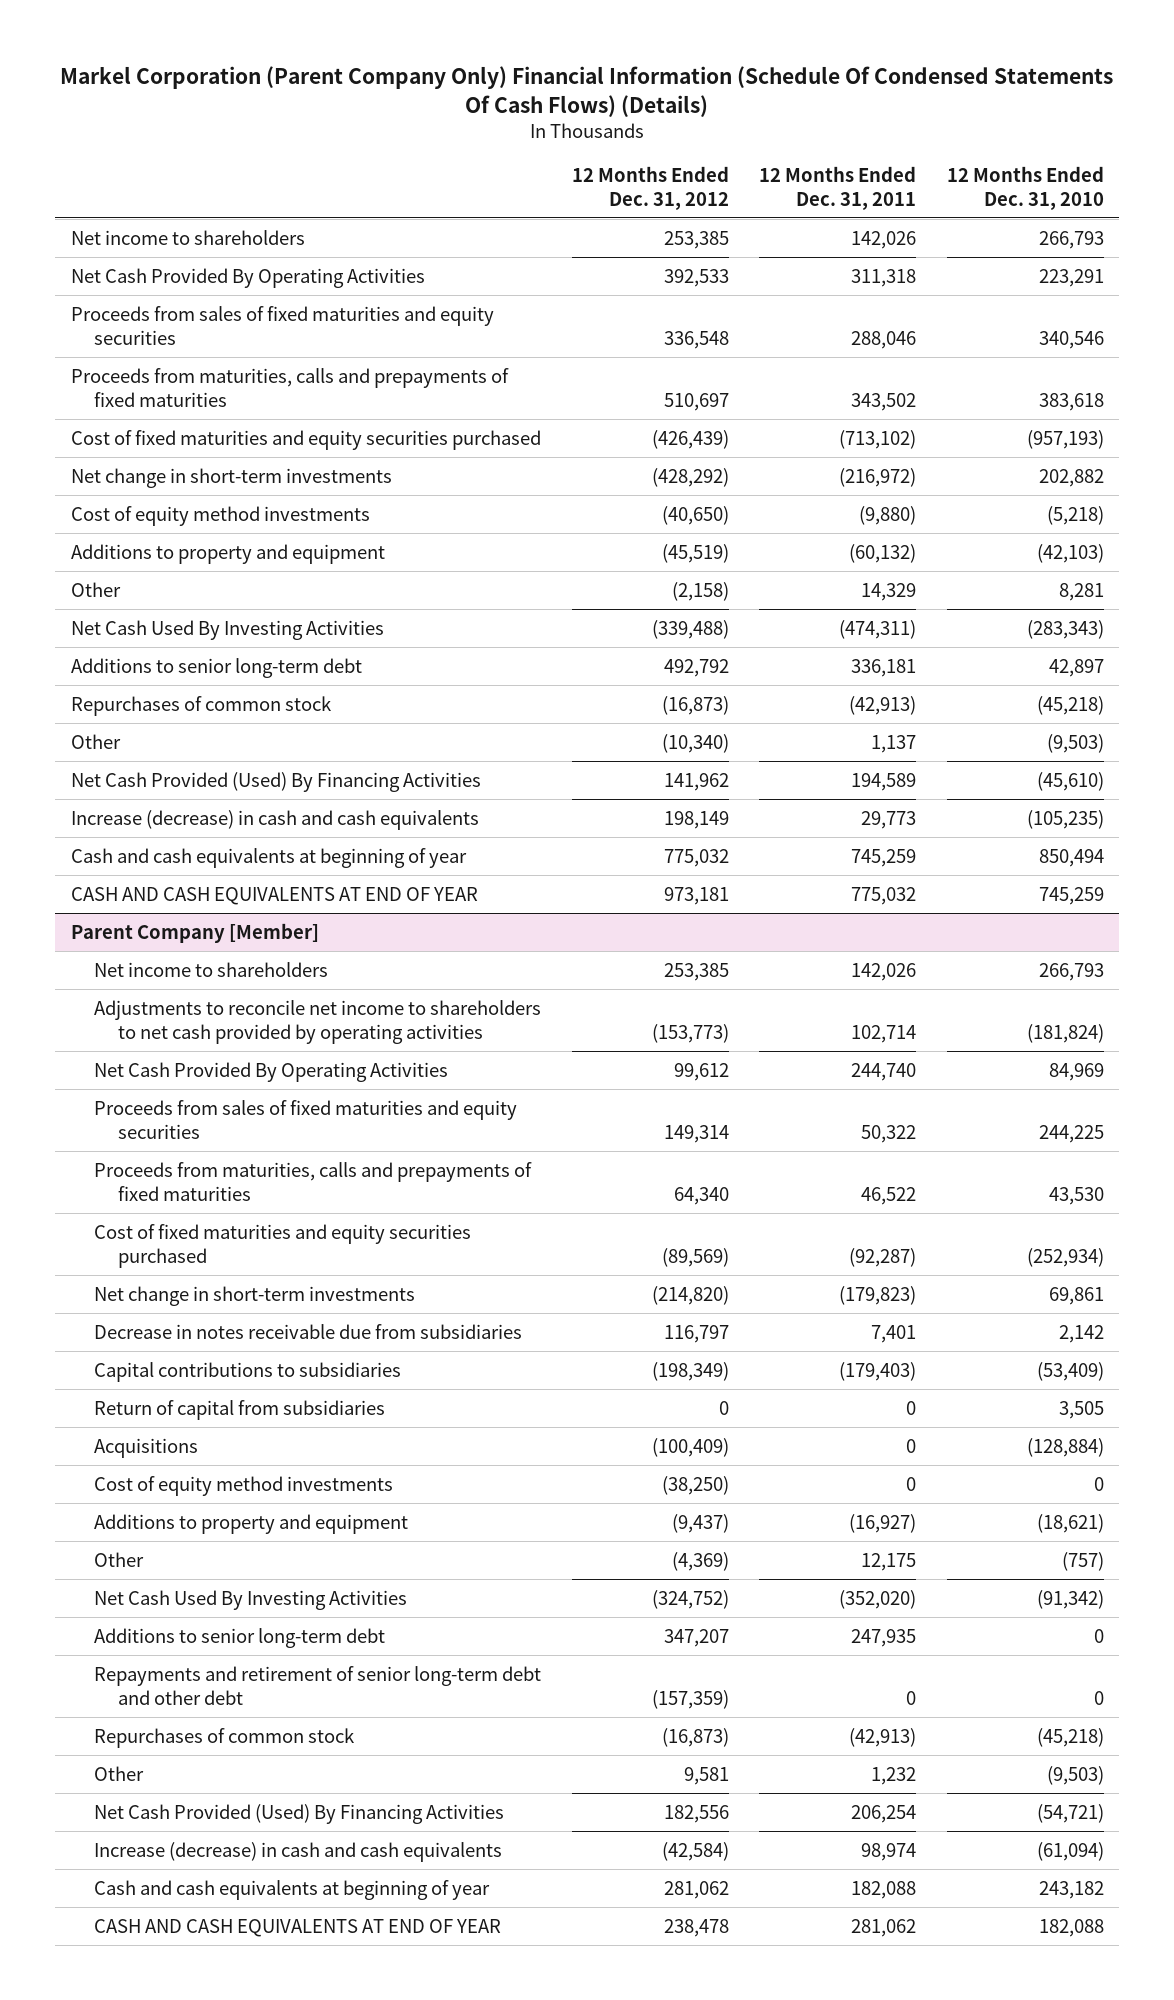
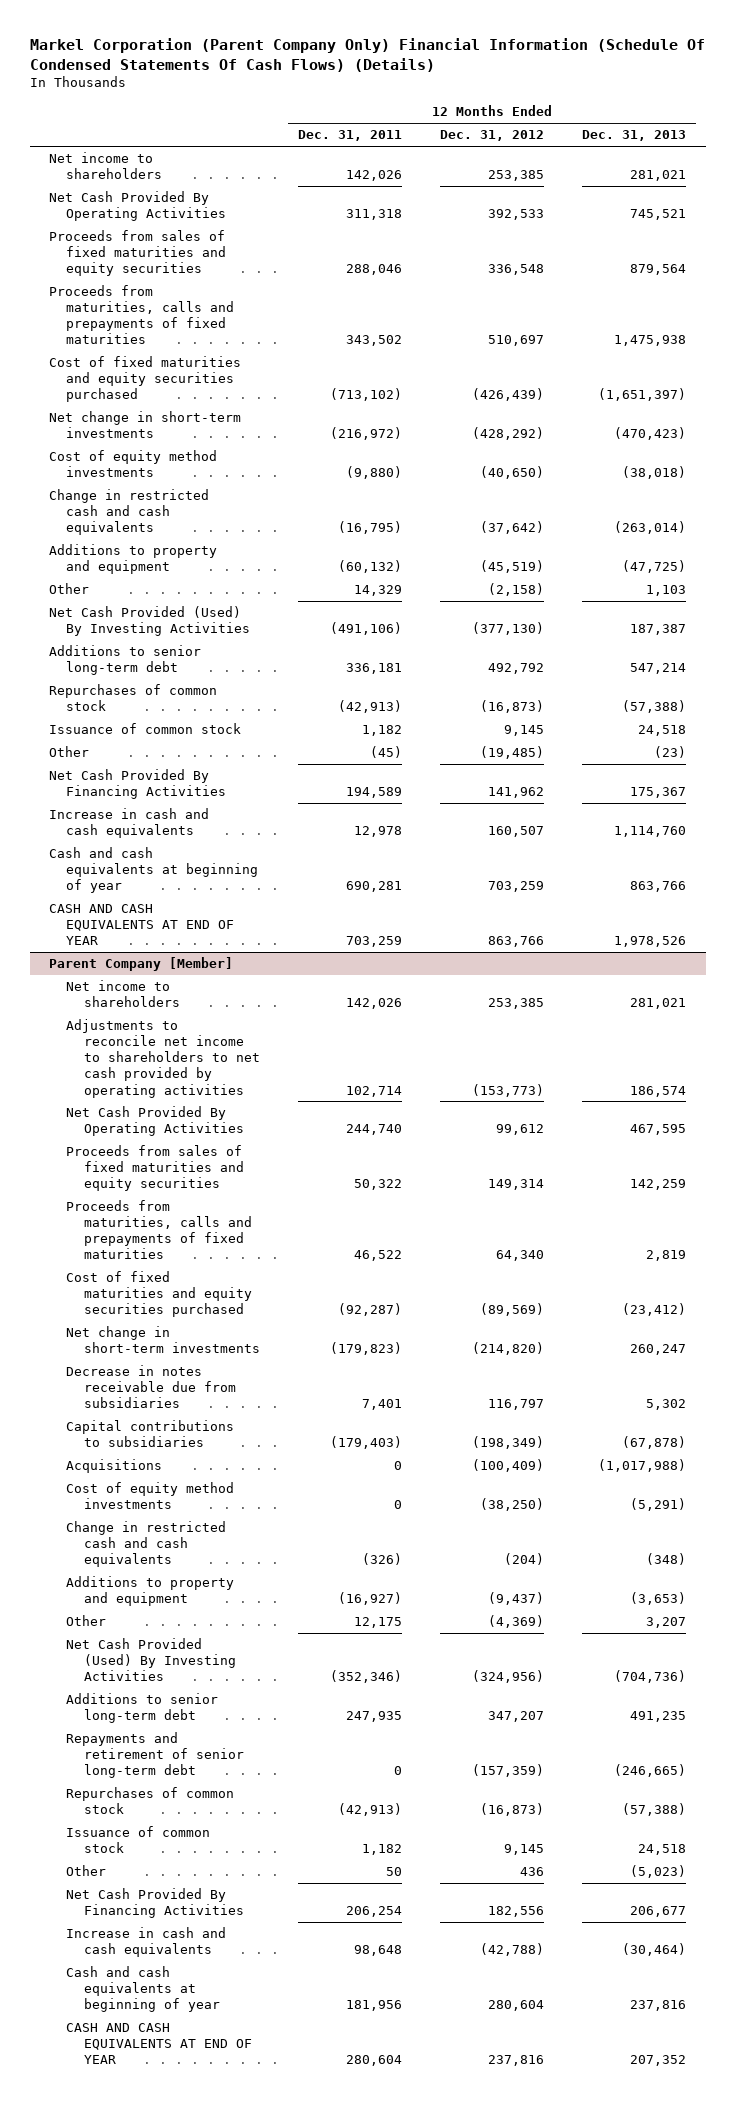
- | 12 Months Ended Dec. 31, 2012 | 12 Months Ended Dec. 31, 2011 | 12 Months Ended Dec. 31, 2010
+ | 12 Months Ended Dec. 31, 2011 | 12 Months Ended Dec. 31, 2012 | 12 Months Ended Dec. 31, 2013
+ Change in restricted cash and cash equivalents | (16,795) | (37,642) | (263,014)
- Net Cash Used By Investing Activities | (339,488) | (474,311) | (283,343)
+ Net Cash Provided (Used) By Investing Activities | (491,106) | (377,130) | 187,387
- Other | (10,340) | 1,137 | (9,503)
- Net Cash Provided (Used) By Financing Activities | 141,962 | 194,589 | (45,610)
- Increase (decrease) in cash and cash equivalents | 198,149 | 29,773 | (105,235)
- Cash and cash equivalents at beginning of year | 775,032 | 745,259 | 850,494
- CASH AND CASH EQUIVALENTS AT END OF YEAR | 973,181 | 775,032 | 745,259
+ Issuance of common stock | 1,182 | 9,145 | 24,518
+ Other | (45) | (19,485) | (23)
+ Net Cash Provided By Financing Activities | 194,589 | 141,962 | 175,367
+ Increase in cash and cash equivalents | 12,978 | 160,507 | 1,114,760
+ Cash and cash equivalents at beginning of year | 690,281 | 703,259 | 863,766
+ CASH AND CASH EQUIVALENTS AT END OF YEAR | 703,259 | 863,766 | 1,978,526
@ Parent Company [Member]
- Return of capital from subsidiaries | 0 | 0 | 3,505
+ Change in restricted cash and cash equivalents | (326) | (204) | (348)
- Net Cash Used By Investing Activities | (324,752) | (352,020) | (91,342)
+ Net Cash Provided (Used) By Investing Activities | (352,346) | (324,956) | (704,736)
- Repayments and retirement of senior long-term debt and other debt | (157,359) | 0 | 0
+ Repayments and retirement of senior long-term debt | 0 | (157,359) | (246,665)
- Other | 9,581 | 1,232 | (9,503)
- Net Cash Provided (Used) By Financing Activities | 182,556 | 206,254 | (54,721)
- Increase (decrease) in cash and cash equivalents | (42,584) | 98,974 | (61,094)
- Cash and cash equivalents at beginning of year | 281,062 | 182,088 | 243,182
- CASH AND CASH EQUIVALENTS AT END OF YEAR | 238,478 | 281,062 | 182,088
+ Issuance of common stock | 1,182 | 9,145 | 24,518
+ Other | 50 | 436 | (5,023)
+ Net Cash Provided By Financing Activities | 206,254 | 182,556 | 206,677
+ Increase in cash and cash equivalents | 98,648 | (42,788) | (30,464)
+ Cash and cash equivalents at beginning of year | 181,956 | 280,604 | 237,816
+ CASH AND CASH EQUIVALENTS AT END OF YEAR | 280,604 | 237,816 | 207,352

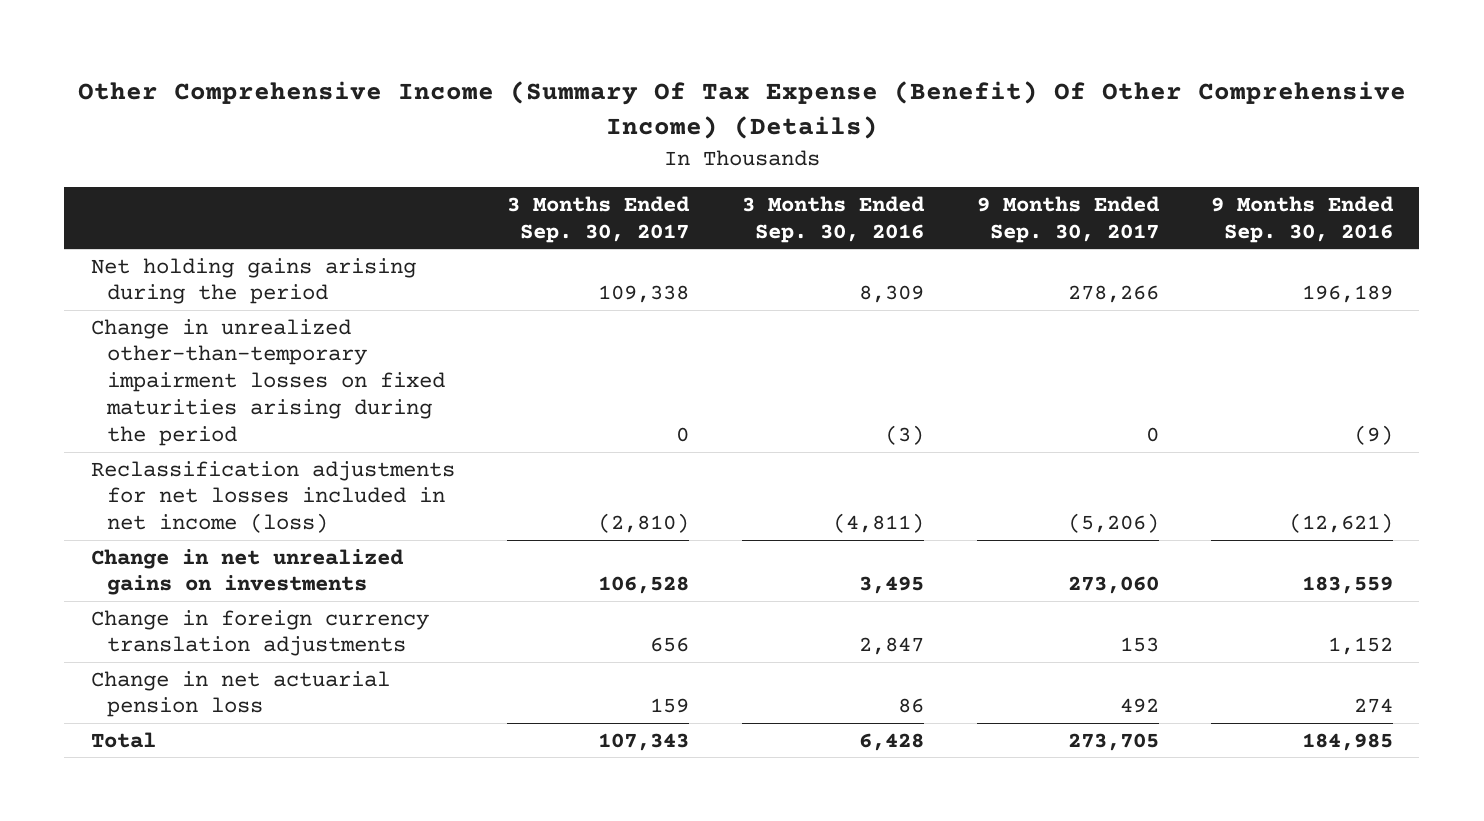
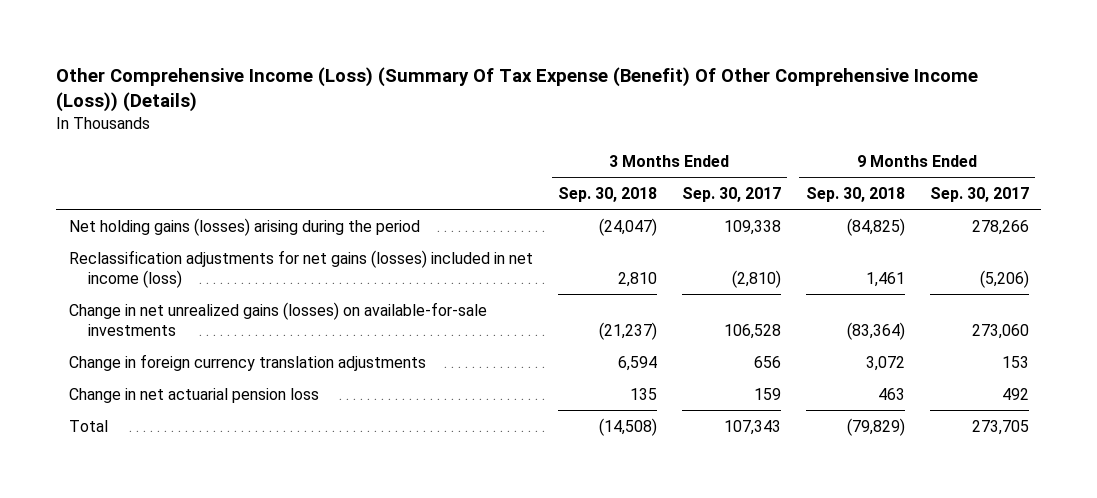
- Other Comprehensive Income (Summary Of Tax Expense (Benefit) Of Other Comprehensive Income) (Details)
+ Other Comprehensive Income (Loss) (Summary Of Tax Expense (Benefit) Of Other Comprehensive Income (Loss)) (Details)
- | 3 Months Ended Sep. 30, 2017 | 3 Months Ended Sep. 30, 2016 | 9 Months Ended Sep. 30, 2017 | 9 Months Ended Sep. 30, 2016
+ | 3 Months Ended Sep. 30, 2018 | 3 Months Ended Sep. 30, 2017 | 9 Months Ended Sep. 30, 2018 | 9 Months Ended Sep. 30, 2017
- Net holding gains arising during the period | 109,338 | 8,309 | 278,266 | 196,189
- Change in unrealized other-than-temporary impairment losses on fixed maturities arising during the period | 0 | (3) | 0 | (9)
- Reclassification adjustments for net losses included in net income (loss) | (2,810) | (4,811) | (5,206) | (12,621)
- Change in net unrealized gains on investments | 106,528 | 3,495 | 273,060 | 183,559
+ Net holding gains (losses) arising during the period | (24,047) | 109,338 | (84,825) | 278,266
+ Reclassification adjustments for net gains (losses) included in net income (loss) | 2,810 | (2,810) | 1,461 | (5,206)
+ Change in net unrealized gains (losses) on available-for-sale investments | (21,237) | 106,528 | (83,364) | 273,060

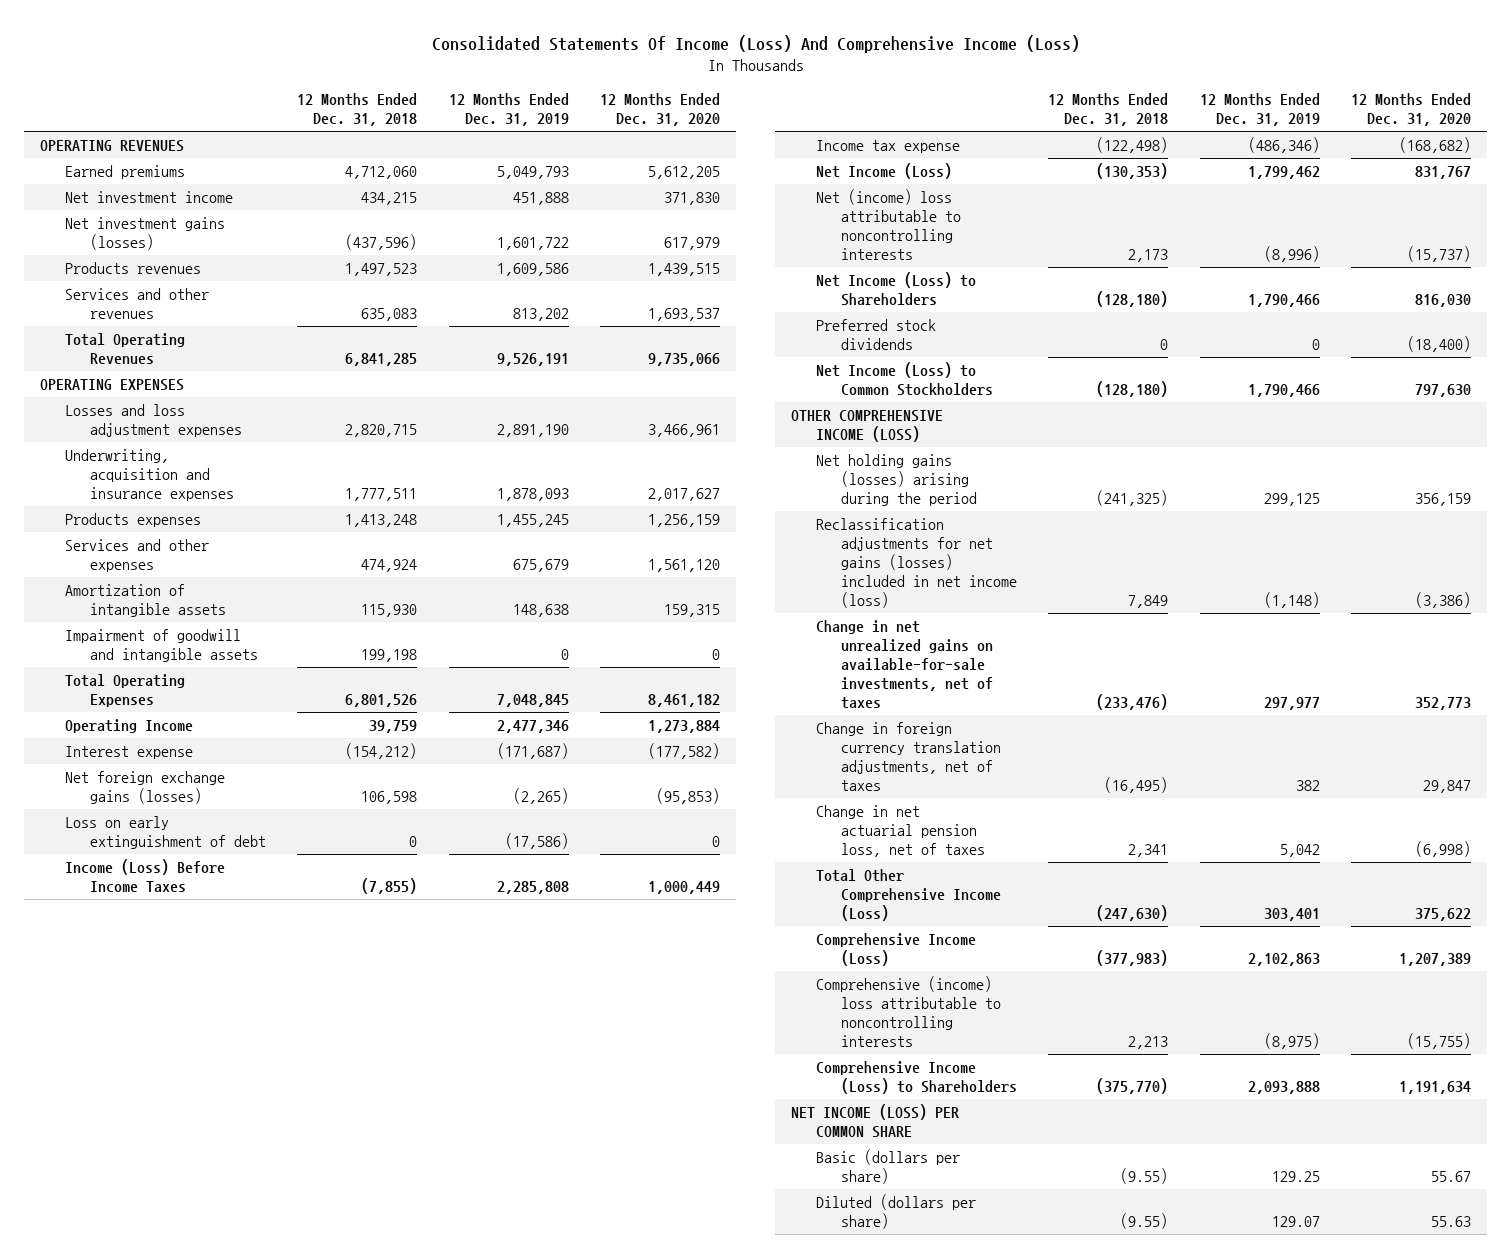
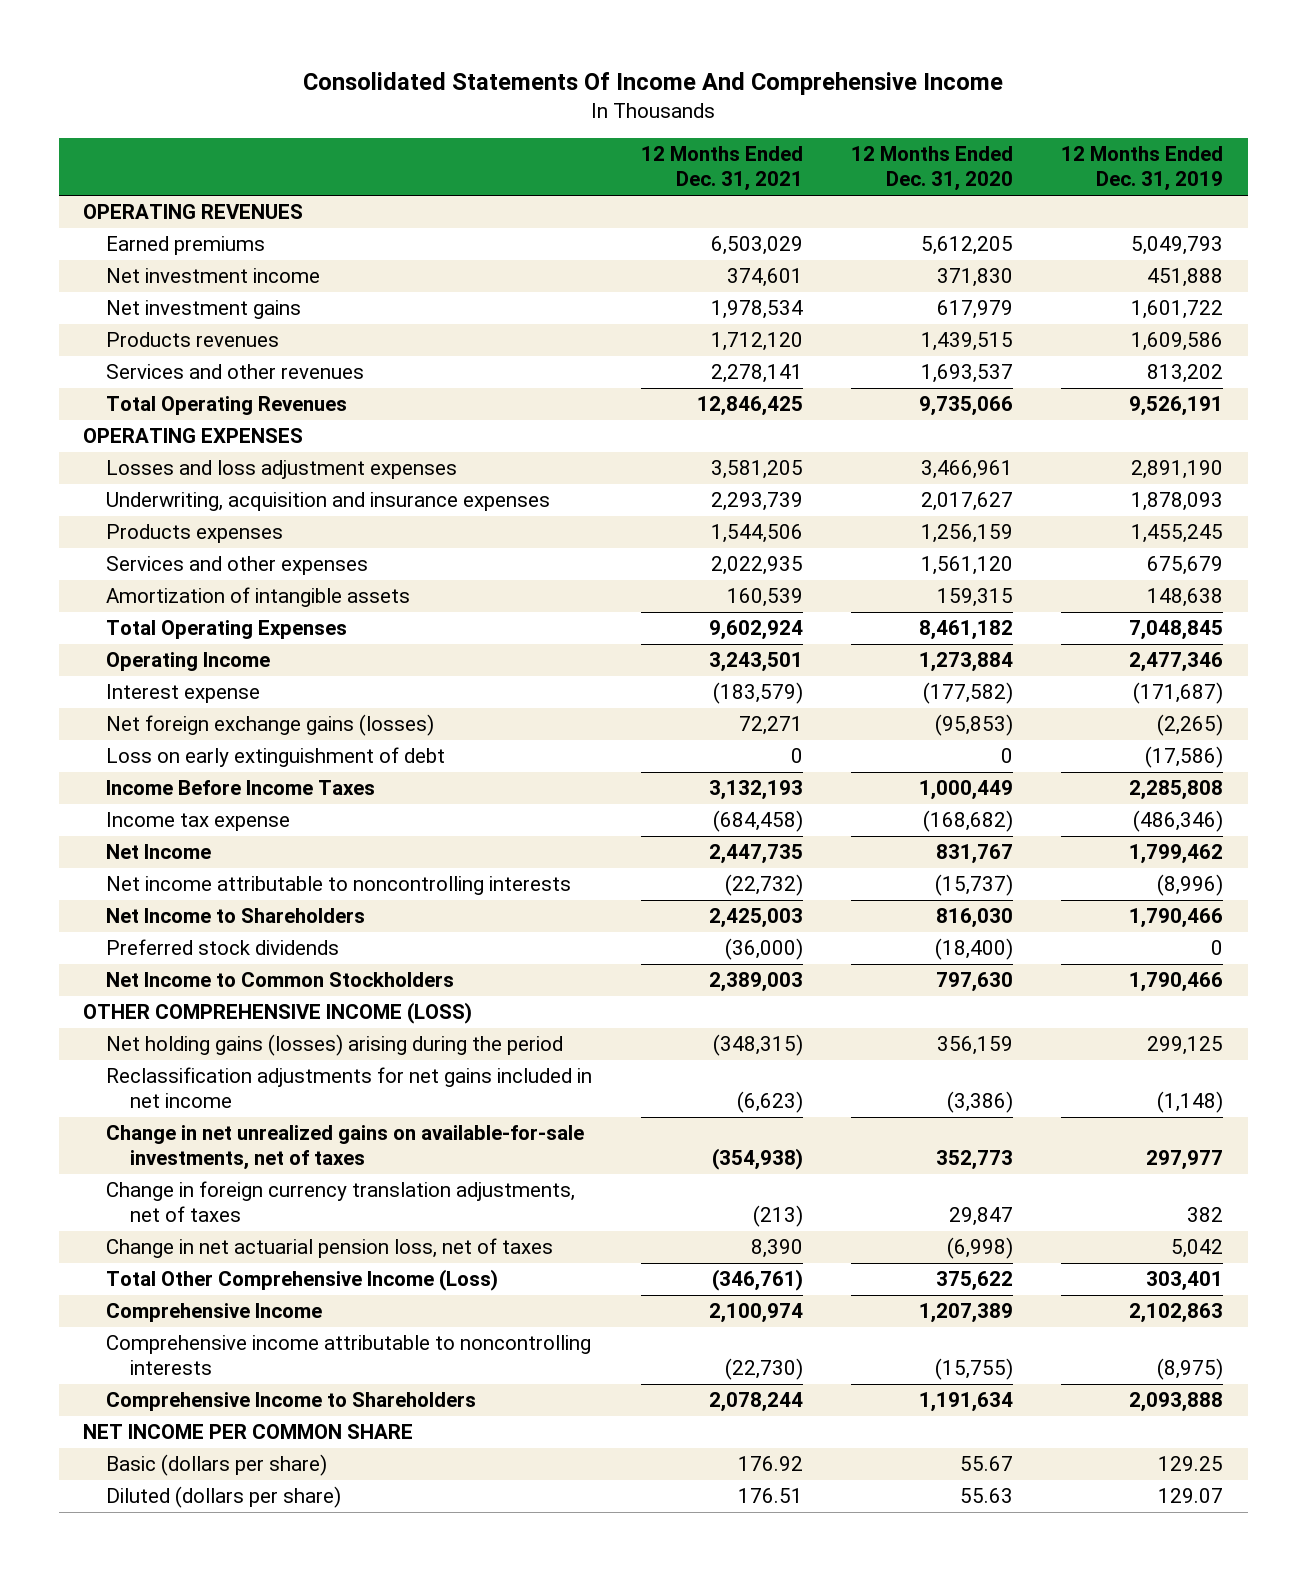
- Consolidated Statements Of Income (Loss) And Comprehensive Income (Loss)
+ Consolidated Statements Of Income And Comprehensive Income
- | 12 Months Ended Dec. 31, 2018 | 12 Months Ended Dec. 31, 2019 | 12 Months Ended Dec. 31, 2020
+ | 12 Months Ended Dec. 31, 2021 | 12 Months Ended Dec. 31, 2020 | 12 Months Ended Dec. 31, 2019
- Net investment gains (losses) | (437,596) | 1,601,722 | 617,979
+ Net investment gains | 1,978,534 | 617,979 | 1,601,722
- Impairment of goodwill and intangible assets | 199,198 | 0 | 0
- Income (Loss) Before Income Taxes | (7,855) | 2,285,808 | 1,000,449
+ Income Before Income Taxes | 3,132,193 | 1,000,449 | 2,285,808
- Net Income (Loss) | (130,353) | 1,799,462 | 831,767
- Net (income) loss attributable to noncontrolling interests | 2,173 | (8,996) | (15,737)
- Net Income (Loss) to Shareholders | (128,180) | 1,790,466 | 816,030
+ Net Income | 2,447,735 | 831,767 | 1,799,462
+ Net income attributable to noncontrolling interests | (22,732) | (15,737) | (8,996)
+ Net Income to Shareholders | 2,425,003 | 816,030 | 1,790,466
- Net Income (Loss) to Common Stockholders | (128,180) | 1,790,466 | 797,630
+ Net Income to Common Stockholders | 2,389,003 | 797,630 | 1,790,466
- Reclassification adjustments for net gains (losses) included in net income (loss) | 7,849 | (1,148) | (3,386)
+ Reclassification adjustments for net gains included in net income | (6,623) | (3,386) | (1,148)
- Comprehensive Income (Loss) | (377,983) | 2,102,863 | 1,207,389
- Comprehensive (income) loss attributable to noncontrolling interests | 2,213 | (8,975) | (15,755)
- Comprehensive Income (Loss) to Shareholders | (375,770) | 2,093,888 | 1,191,634
- NET INCOME (LOSS) PER COMMON SHARE
+ Comprehensive Income | 2,100,974 | 1,207,389 | 2,102,863
+ Comprehensive income attributable to noncontrolling interests | (22,730) | (15,755) | (8,975)
+ Comprehensive Income to Shareholders | 2,078,244 | 1,191,634 | 2,093,888
+ NET INCOME PER COMMON SHARE

